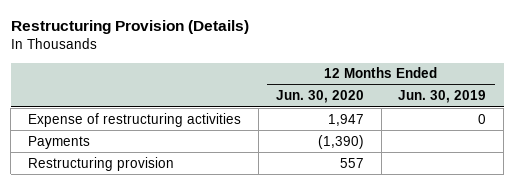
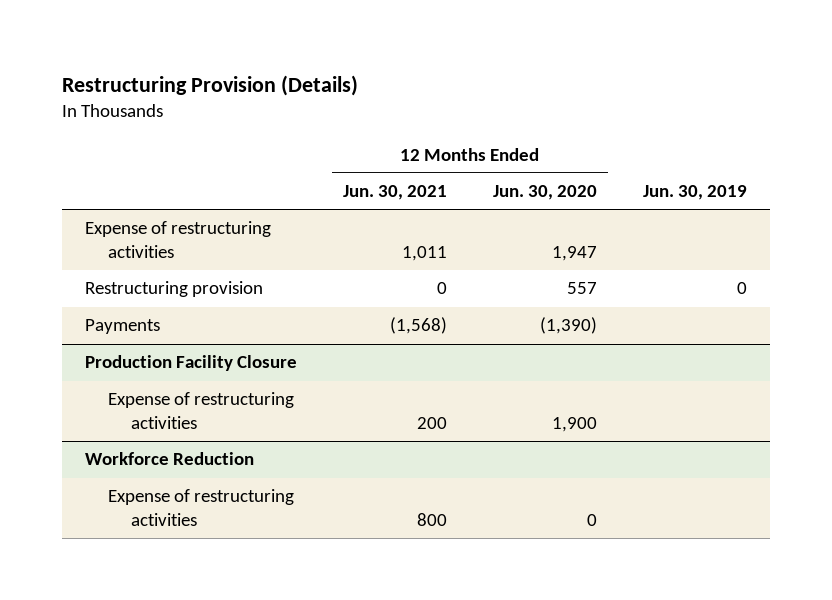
- | 12 Months Ended Jun. 30, 2020 | 12 Months Ended Jun. 30, 2019
+ | 12 Months Ended Jun. 30, 2021 | 12 Months Ended Jun. 30, 2020 | Jun. 30, 2019
moved down: Payments | (1,568) | (1,390) |
+ Production Facility Closure
+ Expense of restructuring activities | 200 | 1,900 |
+ Workforce Reduction
+ Expense of restructuring activities | 800 | 0 |

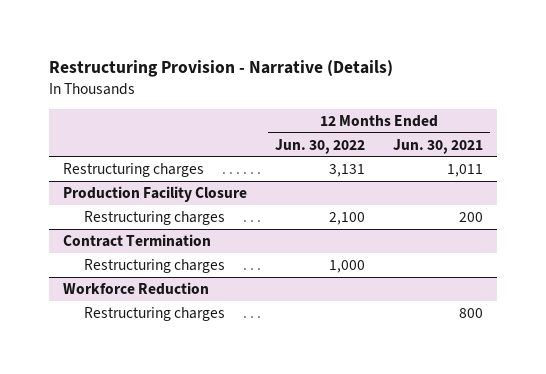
- Restructuring Provision (Details)
+ Restructuring Provision - Narrative (Details)
- | 12 Months Ended Jun. 30, 2021 | 12 Months Ended Jun. 30, 2020 | Jun. 30, 2019
+ | 12 Months Ended Jun. 30, 2022 | 12 Months Ended Jun. 30, 2021
- Expense of restructuring activities | 1,011 | 1,947 |
- Restructuring provision | 0 | 557 | 0
- Payments | (1,568) | (1,390) |
+ Restructuring charges | 3,131 | 1,011
@ Production Facility Closure
- Expense of restructuring activities | 200 | 1,900 |
+ Restructuring charges | 2,100 | 200
+ Contract Termination
+ Restructuring charges | 1,000 |
@ Workforce Reduction
- Expense of restructuring activities | 800 | 0 |
+ Restructuring charges | | 800

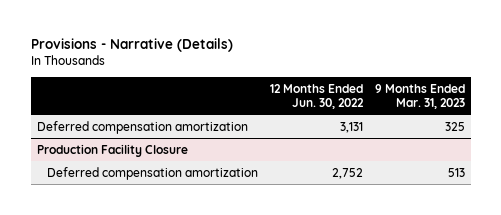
- Restructuring Provision - Narrative (Details)
+ Provisions - Narrative (Details)
- | 12 Months Ended Jun. 30, 2022 | 12 Months Ended Jun. 30, 2021
+ | 12 Months Ended Jun. 30, 2022 | 9 Months Ended Mar. 31, 2023
- Restructuring charges | 3,131 | 1,011
+ Deferred compensation amortization | 3,131 | 325
@ Production Facility Closure
- Restructuring charges | 2,100 | 200
- Contract Termination
- Restructuring charges | 1,000 |
- Workforce Reduction
- Restructuring charges | | 800
@ Production Facility Closure
+ Deferred compensation amortization | 2,752 | 513

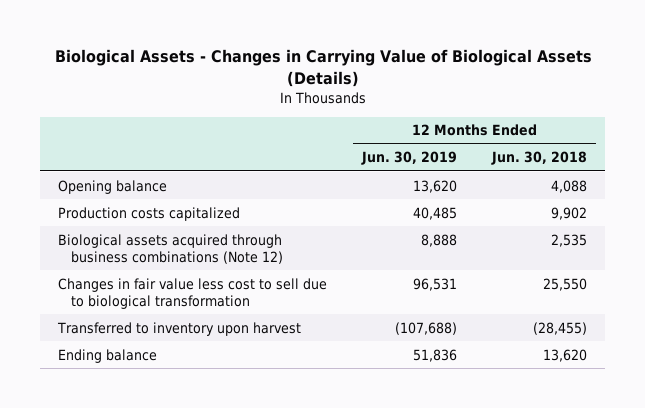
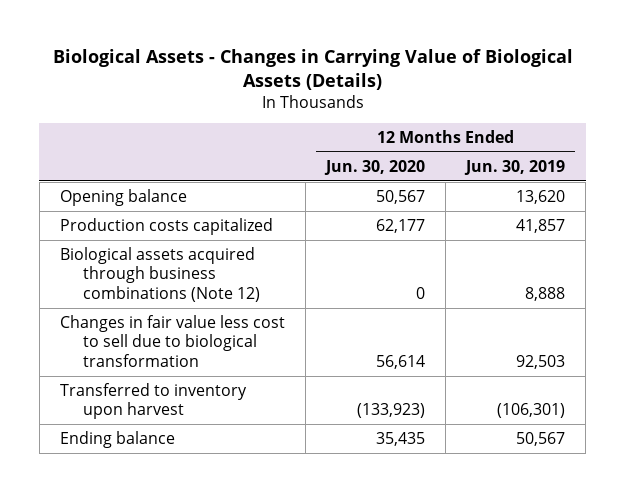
- | 12 Months Ended Jun. 30, 2019 | 12 Months Ended Jun. 30, 2018
+ | 12 Months Ended Jun. 30, 2020 | 12 Months Ended Jun. 30, 2019
- Production costs capitalized | 40,485 | 9,902
+ Production costs capitalized | 62,177 | 41,857
- Changes in fair value less cost to sell due to biological transformation | 96,531 | 25,550
- Transferred to inventory upon harvest | (107,688) | (28,455)
- Ending balance | 51,836 | 13,620
+ Changes in fair value less cost to sell due to biological transformation | 56,614 | 92,503
+ Transferred to inventory upon harvest | (133,923) | (106,301)
+ Ending balance | 35,435 | 50,567

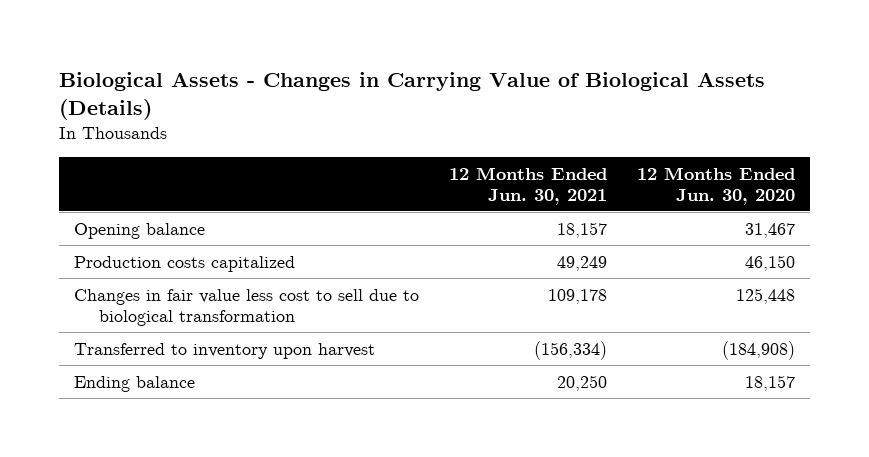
- | 12 Months Ended Jun. 30, 2020 | 12 Months Ended Jun. 30, 2019
+ | 12 Months Ended Jun. 30, 2021 | 12 Months Ended Jun. 30, 2020
- Opening balance | 50,567 | 13,620
- Production costs capitalized | 62,177 | 41,857
- Biological assets acquired through business combinations (Note 12) | 0 | 8,888
- Changes in fair value less cost to sell due to biological transformation | 56,614 | 92,503
- Transferred to inventory upon harvest | (133,923) | (106,301)
- Ending balance | 35,435 | 50,567
+ Opening balance | 18,157 | 31,467
+ Production costs capitalized | 49,249 | 46,150
+ Changes in fair value less cost to sell due to biological transformation | 109,178 | 125,448
+ Transferred to inventory upon harvest | (156,334) | (184,908)
+ Ending balance | 20,250 | 18,157

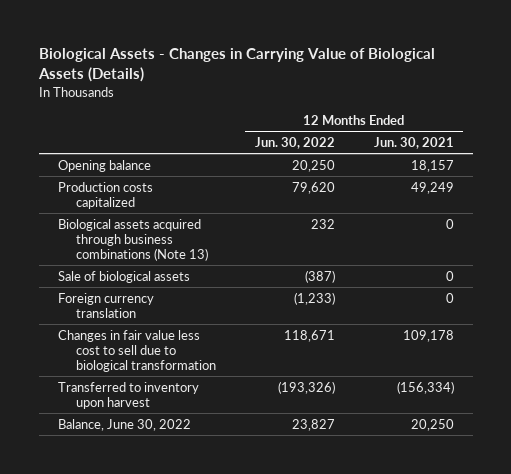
- | 12 Months Ended Jun. 30, 2021 | 12 Months Ended Jun. 30, 2020
+ | 12 Months Ended Jun. 30, 2022 | 12 Months Ended Jun. 30, 2021
+ Biological assets acquired through business combinations (Note 13) | 232 | 0
+ Sale of biological assets | (387) | 0
+ Foreign currency translation | (1,233) | 0
- Ending balance | 20,250 | 18,157
+ Balance, June 30, 2022 | 23,827 | 20,250

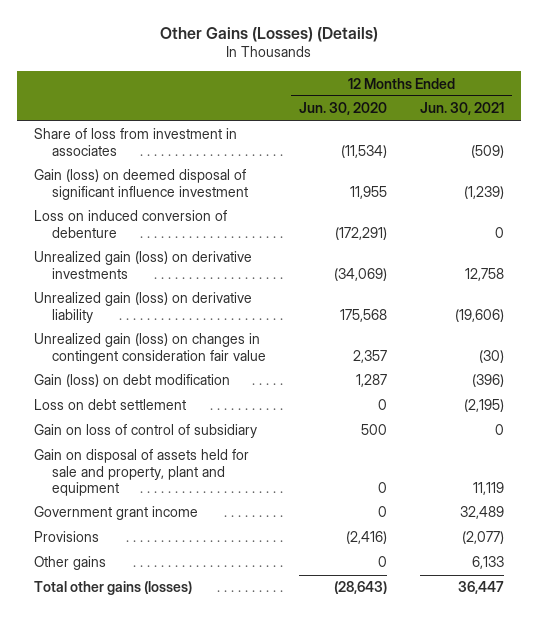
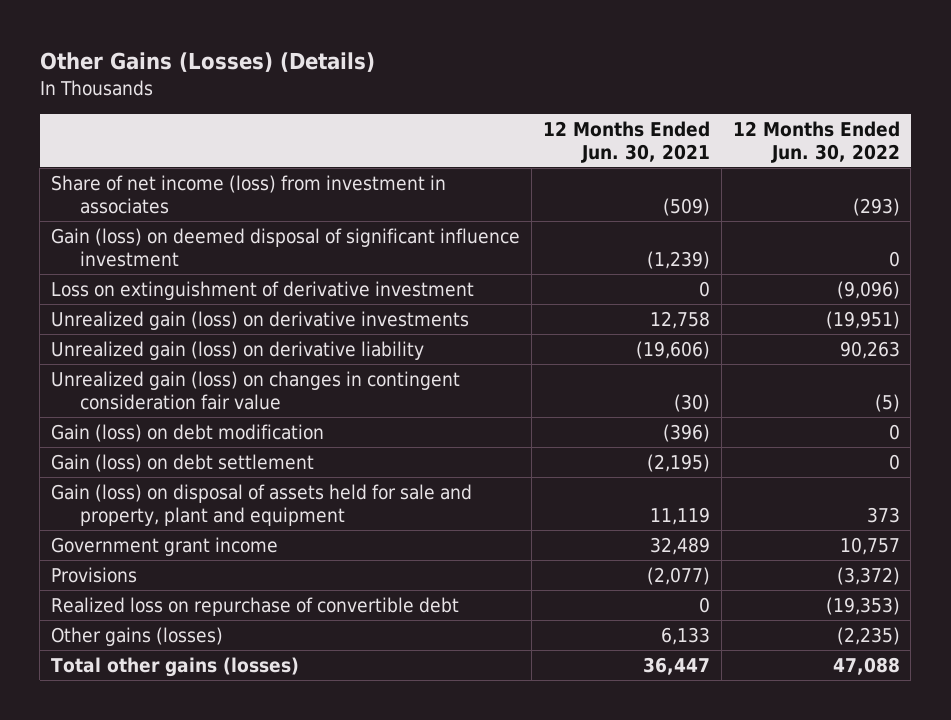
- | 12 Months Ended Jun. 30, 2020 | 12 Months Ended Jun. 30, 2021
+ | 12 Months Ended Jun. 30, 2021 | 12 Months Ended Jun. 30, 2022
- Share of loss from investment in associates | (11,534) | (509)
+ Share of net income (loss) from investment in associates | (509) | (293)
- Loss on induced conversion of debenture | (172,291) | 0
+ Loss on extinguishment of derivative investment | 0 | (9,096)
- Loss on debt settlement | 0 | (2,195)
- Gain on loss of control of subsidiary | 500 | 0
- Gain on disposal of assets held for sale and property, plant and equipment | 0 | 11,119
+ Gain (loss) on debt settlement | (2,195) | 0
+ Gain (loss) on disposal of assets held for sale and property, plant and equipment | 11,119 | 373
- Other gains | 0 | 6,133
+ Realized loss on repurchase of convertible debt | 0 | (19,353)
+ Other gains (losses) | 6,133 | (2,235)

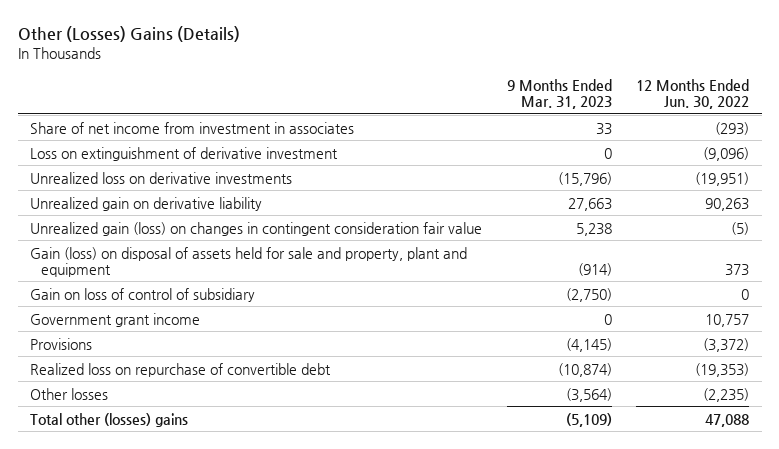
- Other Gains (Losses) (Details)
+ Other (Losses) Gains (Details)
- | 12 Months Ended Jun. 30, 2021 | 12 Months Ended Jun. 30, 2022
+ | 9 Months Ended Mar. 31, 2023 | 12 Months Ended Jun. 30, 2022
- Share of net income (loss) from investment in associates | (509) | (293)
- Gain (loss) on deemed disposal of significant influence investment | (1,239) | 0
+ Share of net income from investment in associates | 33 | (293)
- Unrealized gain (loss) on derivative investments | 12,758 | (19,951)
- Unrealized gain (loss) on derivative liability | (19,606) | 90,263
+ Unrealized loss on derivative investments | (15,796) | (19,951)
+ Unrealized gain on derivative liability | 27,663 | 90,263
- Gain (loss) on debt modification | (396) | 0
- Gain (loss) on debt settlement | (2,195) | 0
+ Gain on loss of control of subsidiary | (2,750) | 0
- Other gains (losses) | 6,133 | (2,235)
- Total other gains (losses) | 36,447 | 47,088
+ Other losses | (3,564) | (2,235)
+ Total other (losses) gains | (5,109) | 47,088

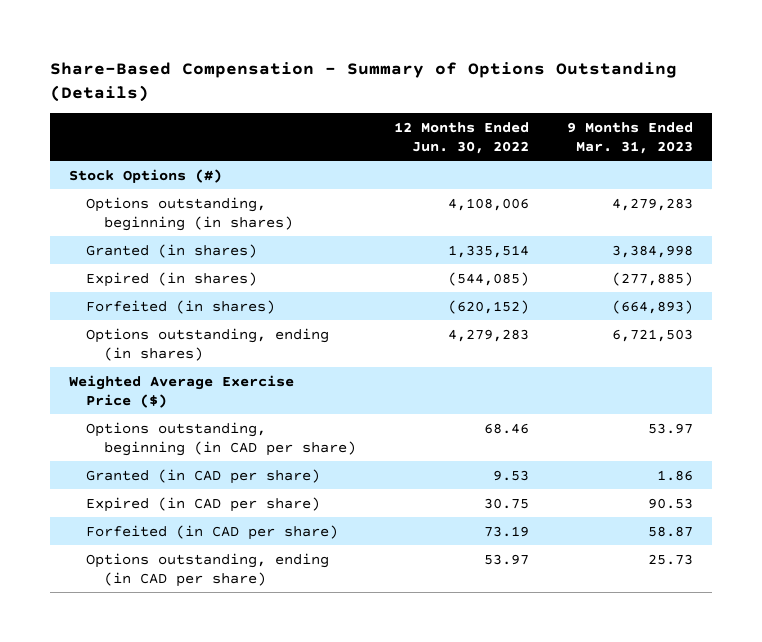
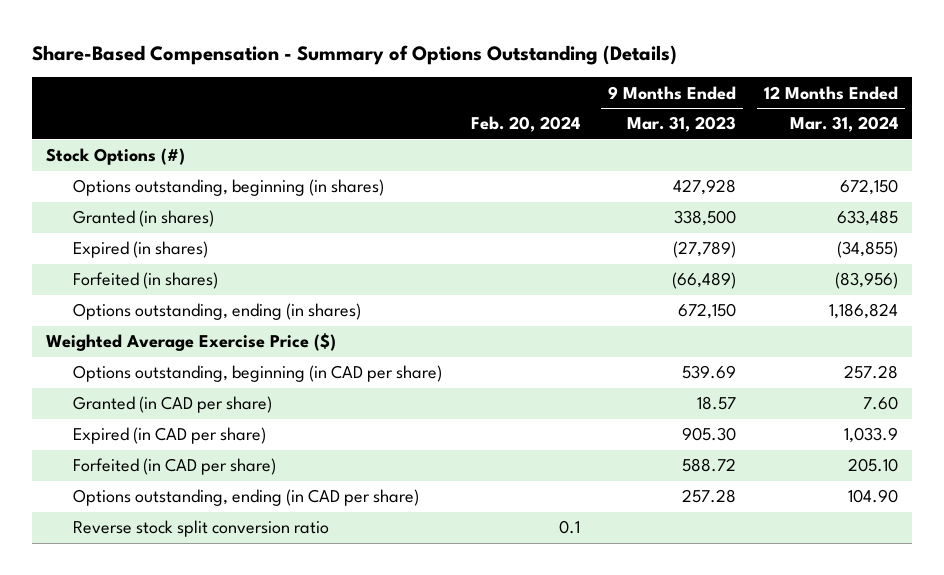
- | 12 Months Ended Jun. 30, 2022 | 9 Months Ended Mar. 31, 2023
+ | Feb. 20, 2024 | 9 Months Ended Mar. 31, 2023 | 12 Months Ended Mar. 31, 2024
- Options outstanding, beginning (in shares) | 4,108,006 | 4,279,283
- Granted (in shares) | 1,335,514 | 3,384,998
- Expired (in shares) | (544,085) | (277,885)
- Forfeited (in shares) | (620,152) | (664,893)
- Options outstanding, ending (in shares) | 4,279,283 | 6,721,503
+ Options outstanding, beginning (in shares) | | 427,928 | 672,150
+ Granted (in shares) | | 338,500 | 633,485
+ Expired (in shares) | | (27,789) | (34,855)
+ Forfeited (in shares) | | (66,489) | (83,956)
+ Options outstanding, ending (in shares) | | 672,150 | 1,186,824
- Options outstanding, beginning (in CAD per share) | 68.46 | 53.97
- Granted (in CAD per share) | 9.53 | 1.86
- Expired (in CAD per share) | 30.75 | 90.53
- Forfeited (in CAD per share) | 73.19 | 58.87
- Options outstanding, ending (in CAD per share) | 53.97 | 25.73
+ Options outstanding, beginning (in CAD per share) | | 539.69 | 257.28
+ Granted (in CAD per share) | | 18.57 | 7.60
+ Expired (in CAD per share) | | 905.30 | 1,033.9
+ Forfeited (in CAD per share) | | 588.72 | 205.10
+ Options outstanding, ending (in CAD per share) | | 257.28 | 104.90
+ Reverse stock split conversion ratio | 0.1 | |

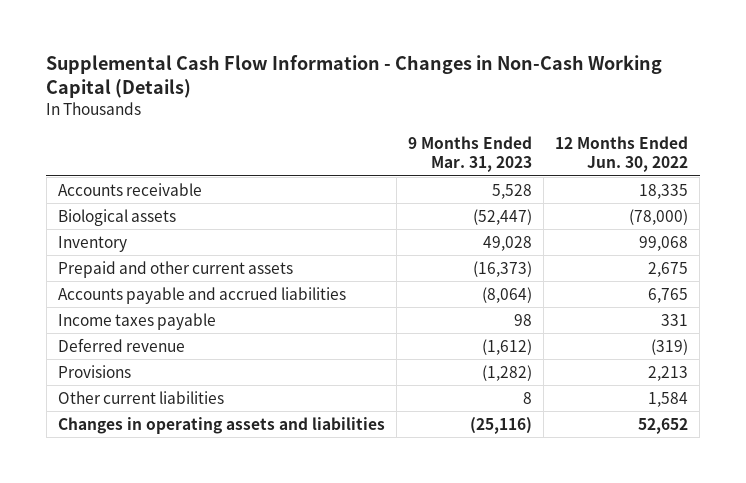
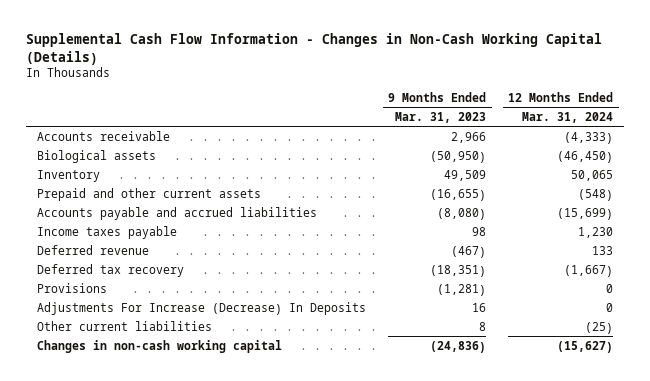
- | 9 Months Ended Mar. 31, 2023 | 12 Months Ended Jun. 30, 2022
+ | 9 Months Ended Mar. 31, 2023 | 12 Months Ended Mar. 31, 2024
- Accounts receivable | 5,528 | 18,335
- Biological assets | (52,447) | (78,000)
- Inventory | 49,028 | 99,068
- Prepaid and other current assets | (16,373) | 2,675
- Accounts payable and accrued liabilities | (8,064) | 6,765
+ Accounts receivable | 2,966 | (4,333)
+ Biological assets | (50,950) | (46,450)
+ Inventory | 49,509 | 50,065
+ Prepaid and other current assets | (16,655) | (548)
+ Accounts payable and accrued liabilities | (8,080) | (15,699)
- Deferred revenue | (1,612) | (319)
- Provisions | (1,282) | 2,213
+ Deferred revenue | (467) | 133
+ Deferred tax recovery | (18,351) | (1,667)
+ Provisions | (1,281) | 0
+ Adjustments For Increase (Decrease) In Deposits | 16 | 0
- Changes in operating assets and liabilities | (25,116) | 52,652
+ Changes in non-cash working capital | (24,836) | (15,627)

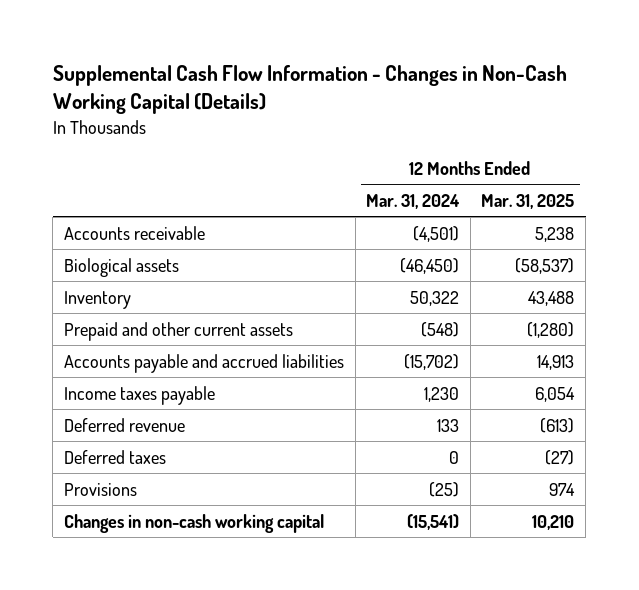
- | 9 Months Ended Mar. 31, 2023 | 12 Months Ended Mar. 31, 2024
+ | 12 Months Ended Mar. 31, 2024 | 12 Months Ended Mar. 31, 2025
- Accounts receivable | 2,966 | (4,333)
+ Accounts receivable | (4,501) | 5,238
- Inventory | 49,509 | 50,065
+ Inventory | 50,322 | 43,488
- Accounts payable and accrued liabilities | (8,080) | (15,699)
+ Accounts payable and accrued liabilities | (15,702) | 14,913
- Deferred tax recovery | (18,351) | (1,667)
- Provisions | (1,281) | 0
- Adjustments For Increase (Decrease) In Deposits | 16 | 0
- Other current liabilities | 8 | (25)
- Changes in non-cash working capital | (24,836) | (15,627)
+ Deferred taxes | 0 | (27)
+ Provisions | (25) | 974
+ Changes in non-cash working capital | (15,541) | 10,210

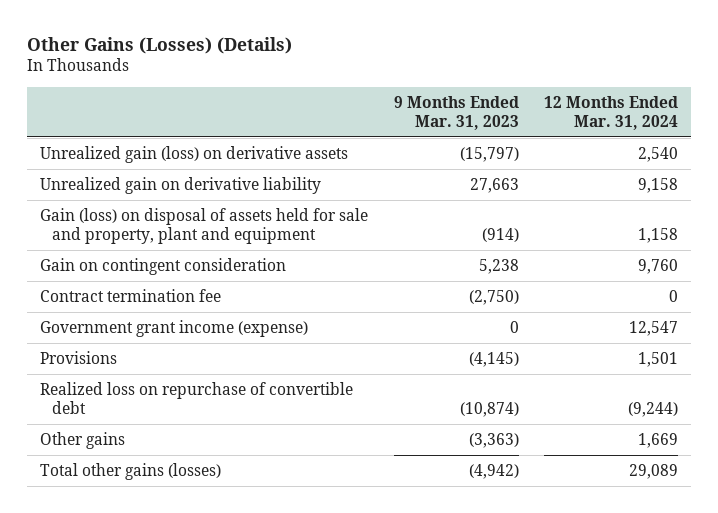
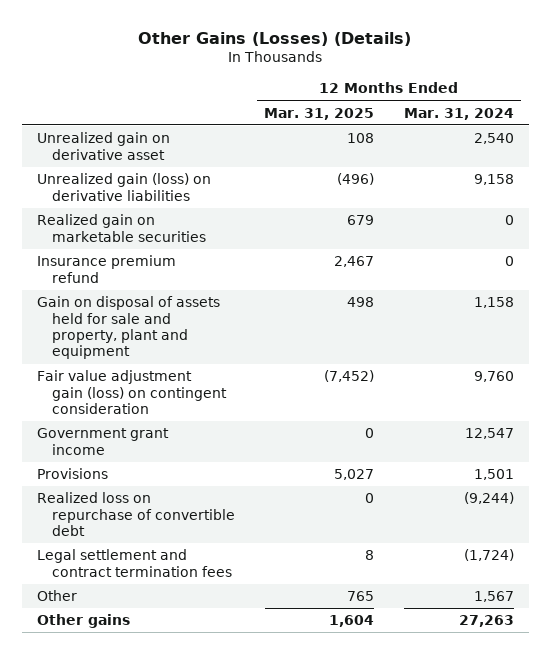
- | 9 Months Ended Mar. 31, 2023 | 12 Months Ended Mar. 31, 2024
+ | 12 Months Ended Mar. 31, 2025 | 12 Months Ended Mar. 31, 2024
- Unrealized gain (loss) on derivative assets | (15,797) | 2,540
- Unrealized gain on derivative liability | 27,663 | 9,158
- Gain (loss) on disposal of assets held for sale and property, plant and equipment | (914) | 1,158
- Gain on contingent consideration | 5,238 | 9,760
- Contract termination fee | (2,750) | 0
- Government grant income (expense) | 0 | 12,547
+ Unrealized gain on derivative asset | 108 | 2,540
+ Unrealized gain (loss) on derivative liabilities | (496) | 9,158
+ Realized gain on marketable securities | 679 | 0
+ Insurance premium refund | 2,467 | 0
+ Gain on disposal of assets held for sale and property, plant and equipment | 498 | 1,158
+ Fair value adjustment gain (loss) on contingent consideration | (7,452) | 9,760
+ Government grant income | 0 | 12,547
- Other gains | (3,363) | 1,669
- Total other gains (losses) | (4,942) | 29,089
+ Legal settlement and contract termination fees | 8 | (1,724)
+ Other | 765 | 1,567
+ Other gains | 1,604 | 27,263

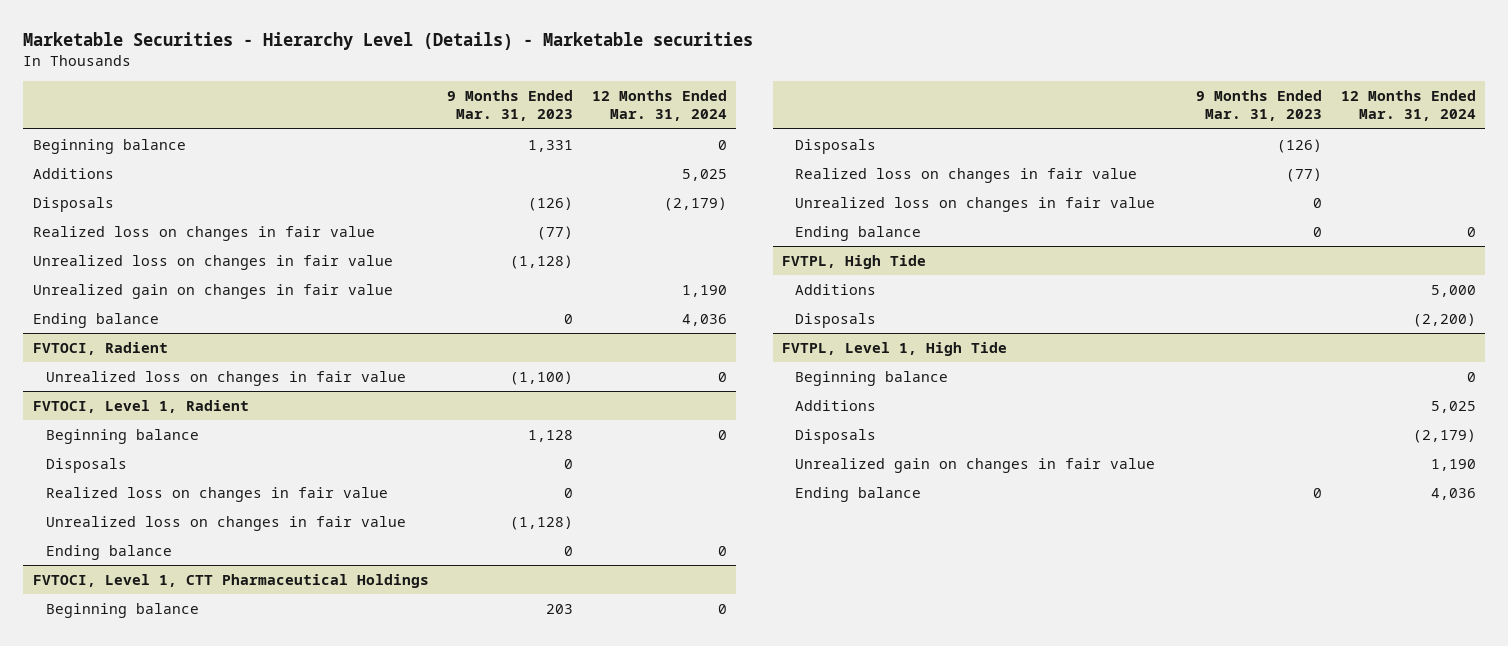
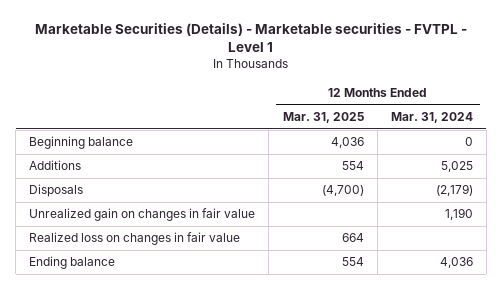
- Marketable Securities - Hierarchy Level (Details) - Marketable securities
+ Marketable Securities (Details) - Marketable securities - FVTPL - Level 1
- | 9 Months Ended Mar. 31, 2023 | 12 Months Ended Mar. 31, 2024
+ | 12 Months Ended Mar. 31, 2025 | 12 Months Ended Mar. 31, 2024
- Realized loss on changes in fair value | (77) |
- Unrealized loss on changes in fair value | (1,128) |
- Ending balance | 0 | 4,036
- FVTOCI, Radient
- Unrealized loss on changes in fair value | (1,100) | 0
- FVTOCI, Level 1, Radient
- Beginning balance | 1,128 | 0
- Disposals | 0 |
- Unrealized loss on changes in fair value | (1,128) |
- Ending balance | 0 | 0
- FVTOCI, Level 1, CTT Pharmaceutical Holdings
- Beginning balance | 203 | 0
- Disposals | (126) |
- Realized loss on changes in fair value | (77) |
- Unrealized loss on changes in fair value | 0 |
- Ending balance | 0 | 0
- FVTPL, High Tide
- Additions | | 5,000
- Disposals | | (2,200)
- FVTPL, Level 1, High Tide
- Beginning balance | | 0
- Additions | | 5,025
- Disposals | | (2,179)
- Unrealized gain on changes in fair value | | 1,190

